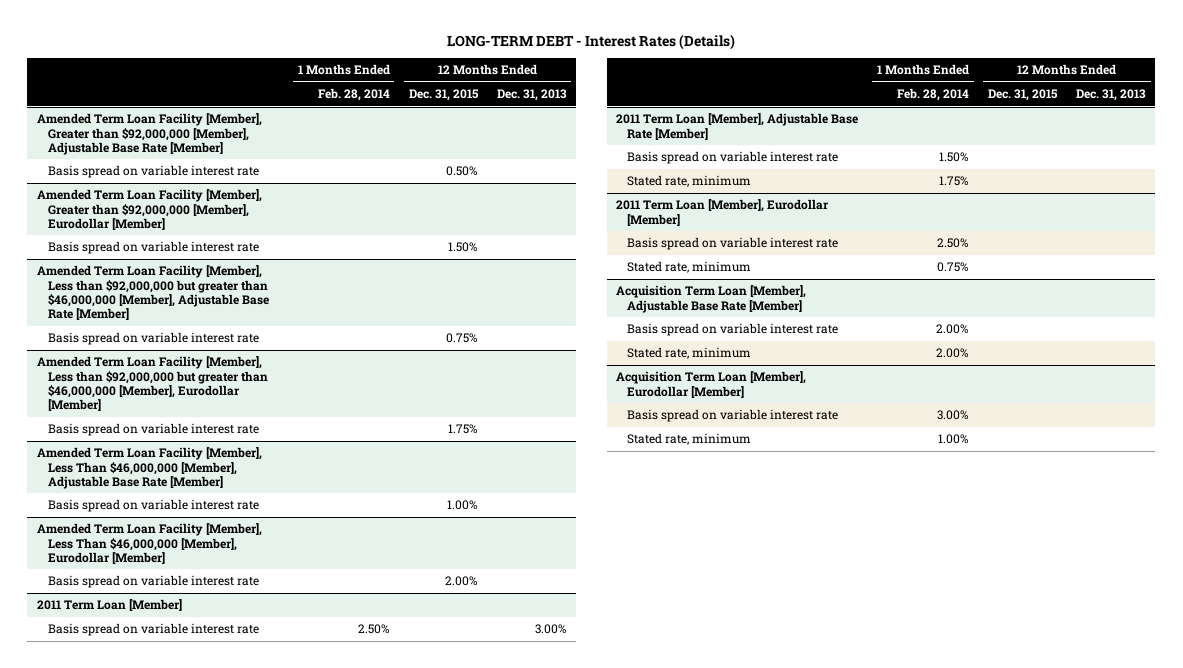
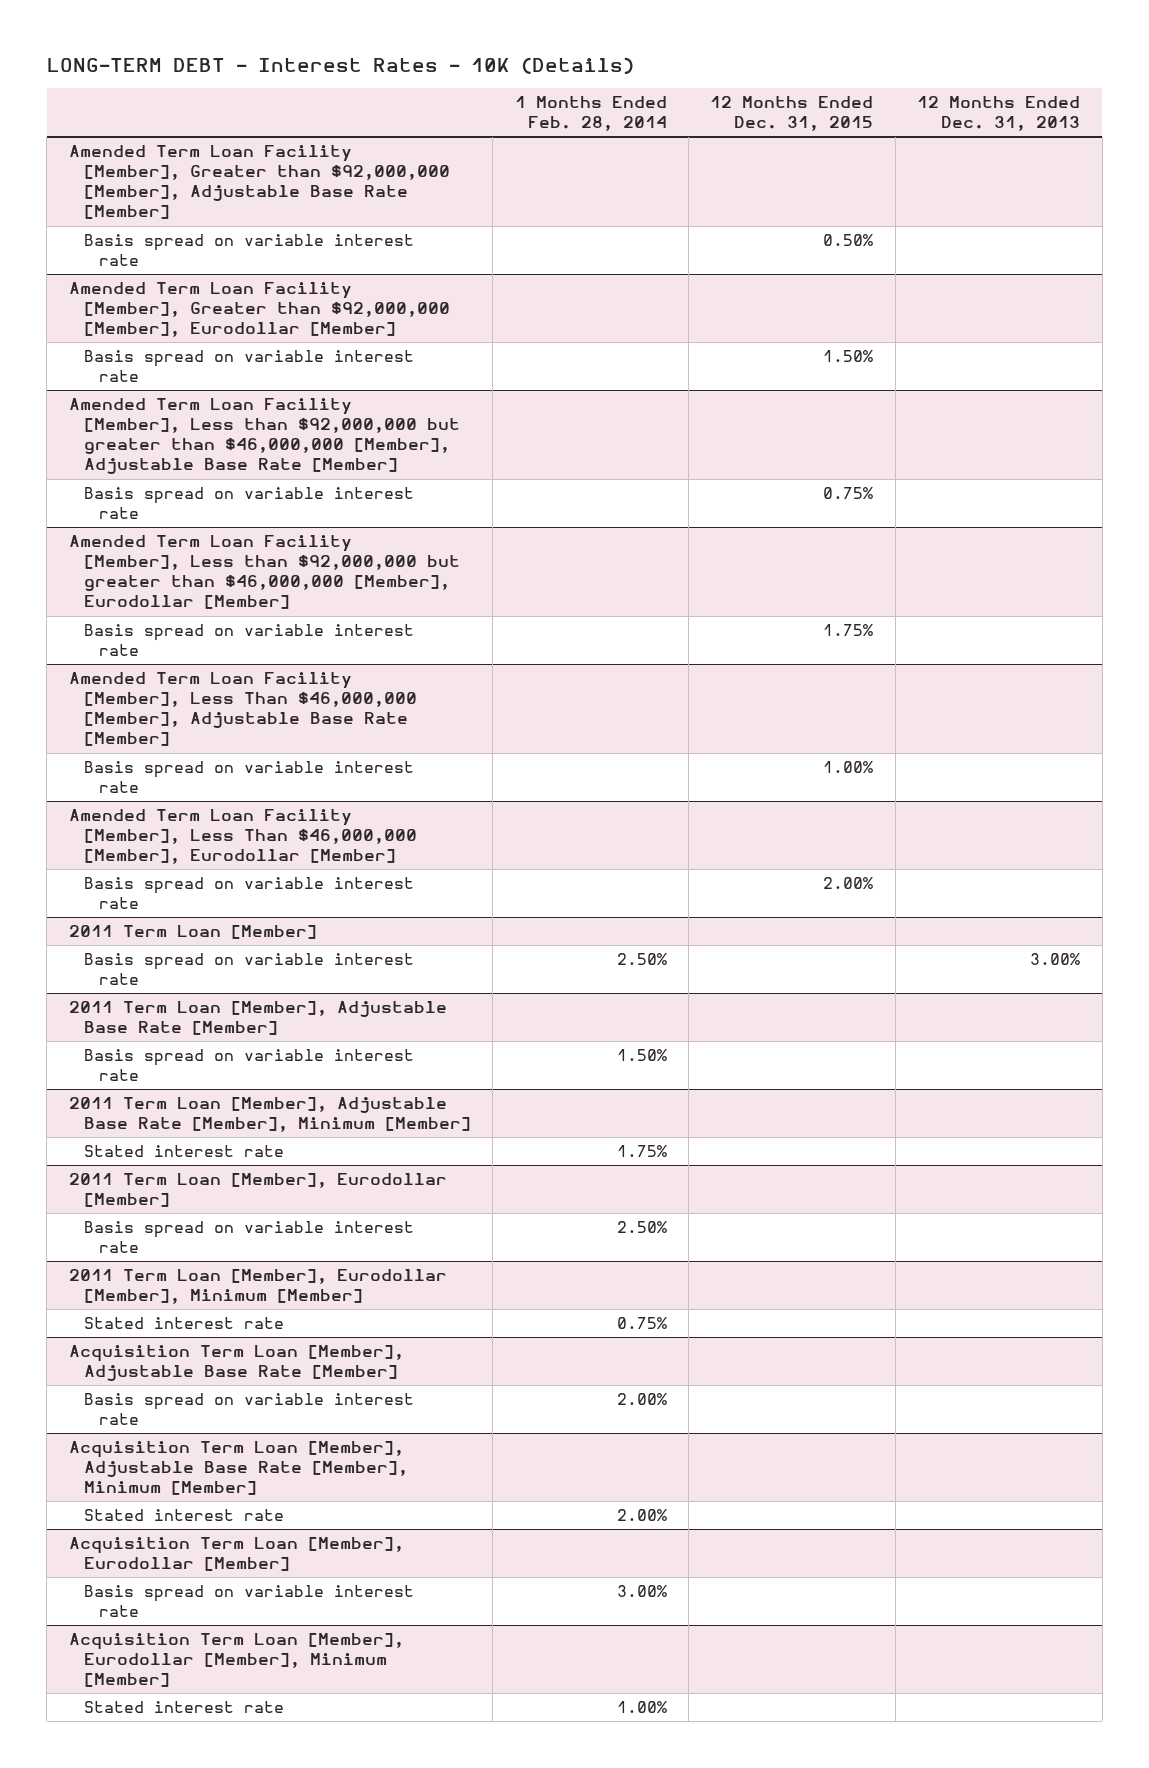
- LONG-TERM DEBT - Interest Rates (Details)
+ LONG-TERM DEBT - Interest Rates - 10K (Details)
@ 2011 Term Loan [Member], Adjustable Base Rate [Member]
- Stated rate, minimum | 1.75% | |
+ 2011 Term Loan [Member], Adjustable Base Rate [Member], Minimum [Member]
+ Stated interest rate | 1.75% | |
@ 2011 Term Loan [Member], Eurodollar [Member]
- Stated rate, minimum | 0.75% | |
+ 2011 Term Loan [Member], Eurodollar [Member], Minimum [Member]
+ Stated interest rate | 0.75% | |
@ Acquisition Term Loan [Member], Adjustable Base Rate [Member]
- Stated rate, minimum | 2.00% | |
+ Acquisition Term Loan [Member], Adjustable Base Rate [Member], Minimum [Member]
+ Stated interest rate | 2.00% | |
@ Acquisition Term Loan [Member], Eurodollar [Member]
- Stated rate, minimum | 1.00% | |
+ Acquisition Term Loan [Member], Eurodollar [Member], Minimum [Member]
+ Stated interest rate | 1.00% | |

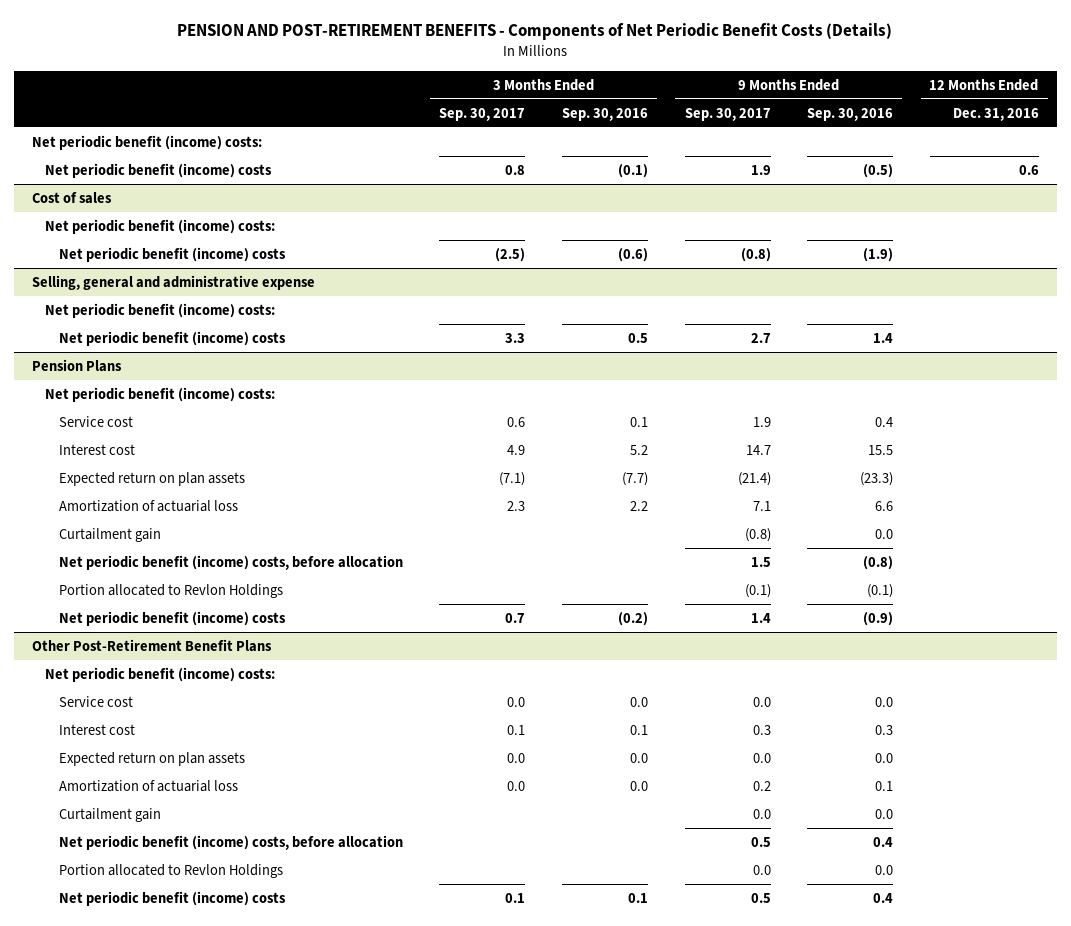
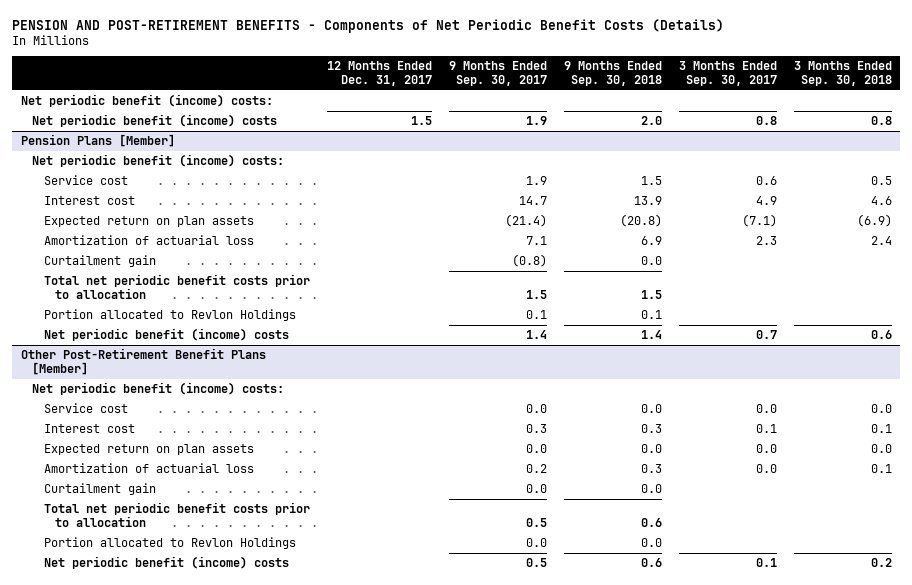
- | 3 Months Ended Sep. 30, 2017 | 3 Months Ended Sep. 30, 2016 | 9 Months Ended Sep. 30, 2017 | 9 Months Ended Sep. 30, 2016 | 12 Months Ended Dec. 31, 2016
+ | 12 Months Ended Dec. 31, 2017 | 9 Months Ended Sep. 30, 2017 | 9 Months Ended Sep. 30, 2018 | 3 Months Ended Sep. 30, 2017 | 3 Months Ended Sep. 30, 2018
- Cost of sales
- Net periodic benefit (income) costs:
- Net periodic benefit (income) costs | (2.5) | (0.6) | (0.8) | (1.9) |
- Selling, general and administrative expense
- Net periodic benefit (income) costs:
- Net periodic benefit (income) costs | 3.3 | 0.5 | 2.7 | 1.4 |
- Pension Plans
+ Pension Plans [Member]
- Net periodic benefit (income) costs, before allocation | | | 1.5 | (0.8) |
- Portion allocated to Revlon Holdings | | | (0.1) | (0.1) |
+ Total net periodic benefit costs prior to allocation | | 1.5 | 1.5 | |
+ Portion allocated to Revlon Holdings | | 0.1 | 0.1 | |
- Other Post-Retirement Benefit Plans
+ Other Post-Retirement Benefit Plans [Member]
- Net periodic benefit (income) costs, before allocation | | | 0.5 | 0.4 |
+ Total net periodic benefit costs prior to allocation | | 0.5 | 0.6 | |

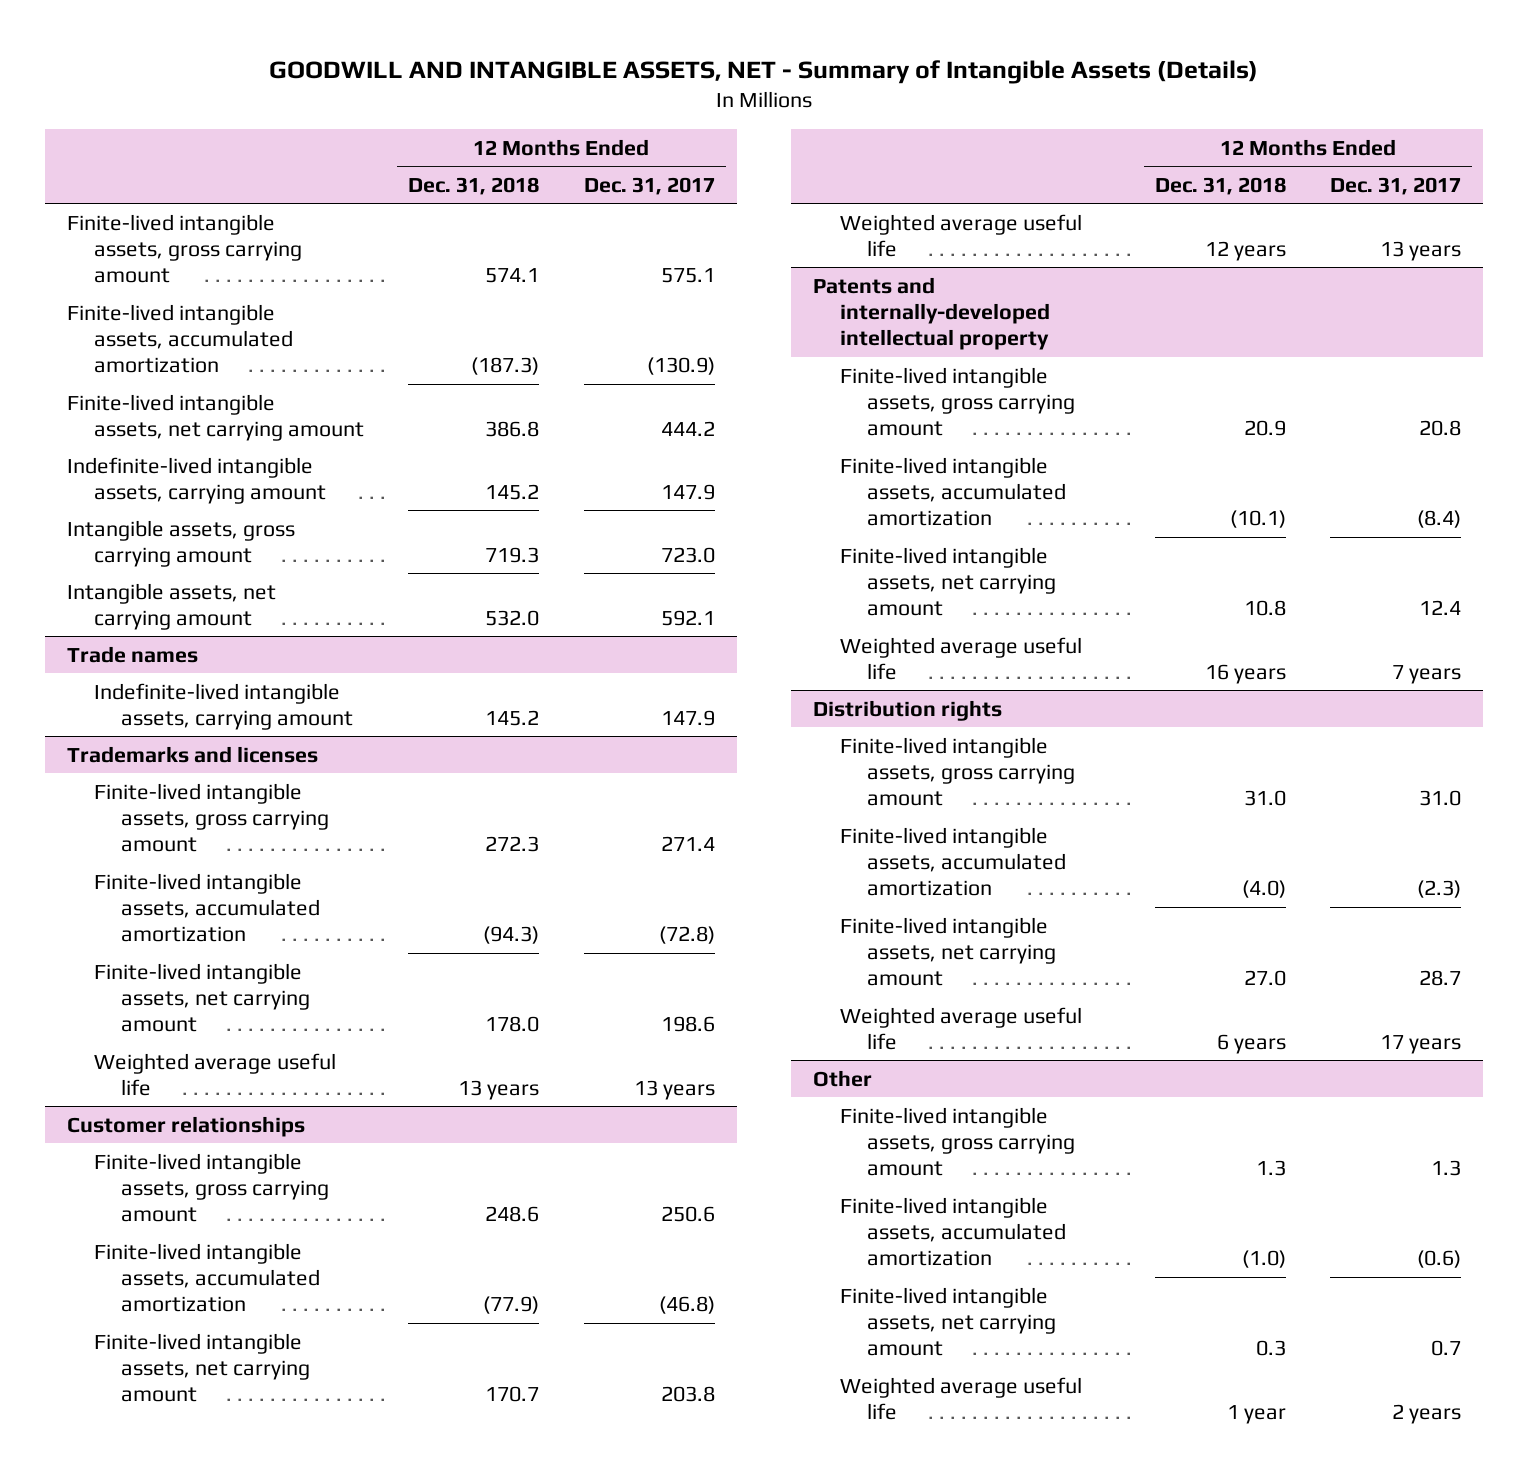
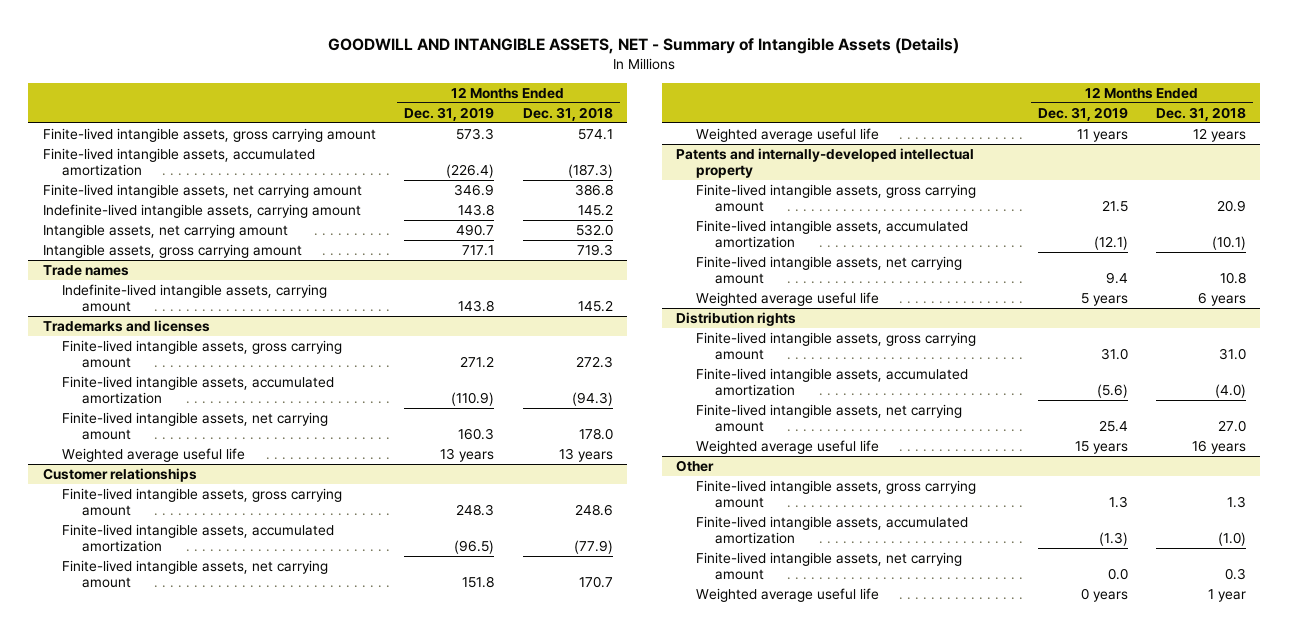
- | 12 Months Ended Dec. 31, 2018 | 12 Months Ended Dec. 31, 2017
+ | 12 Months Ended Dec. 31, 2019 | 12 Months Ended Dec. 31, 2018
moved down: Intangible assets, gross carrying amount | 717.1 | 719.3
@ Patents and internally-developed intellectual property
- Weighted average useful life | 16 years | 7 years
+ Weighted average useful life | 5 years | 6 years
@ Distribution rights
- Weighted average useful life | 6 years | 17 years
+ Weighted average useful life | 15 years | 16 years

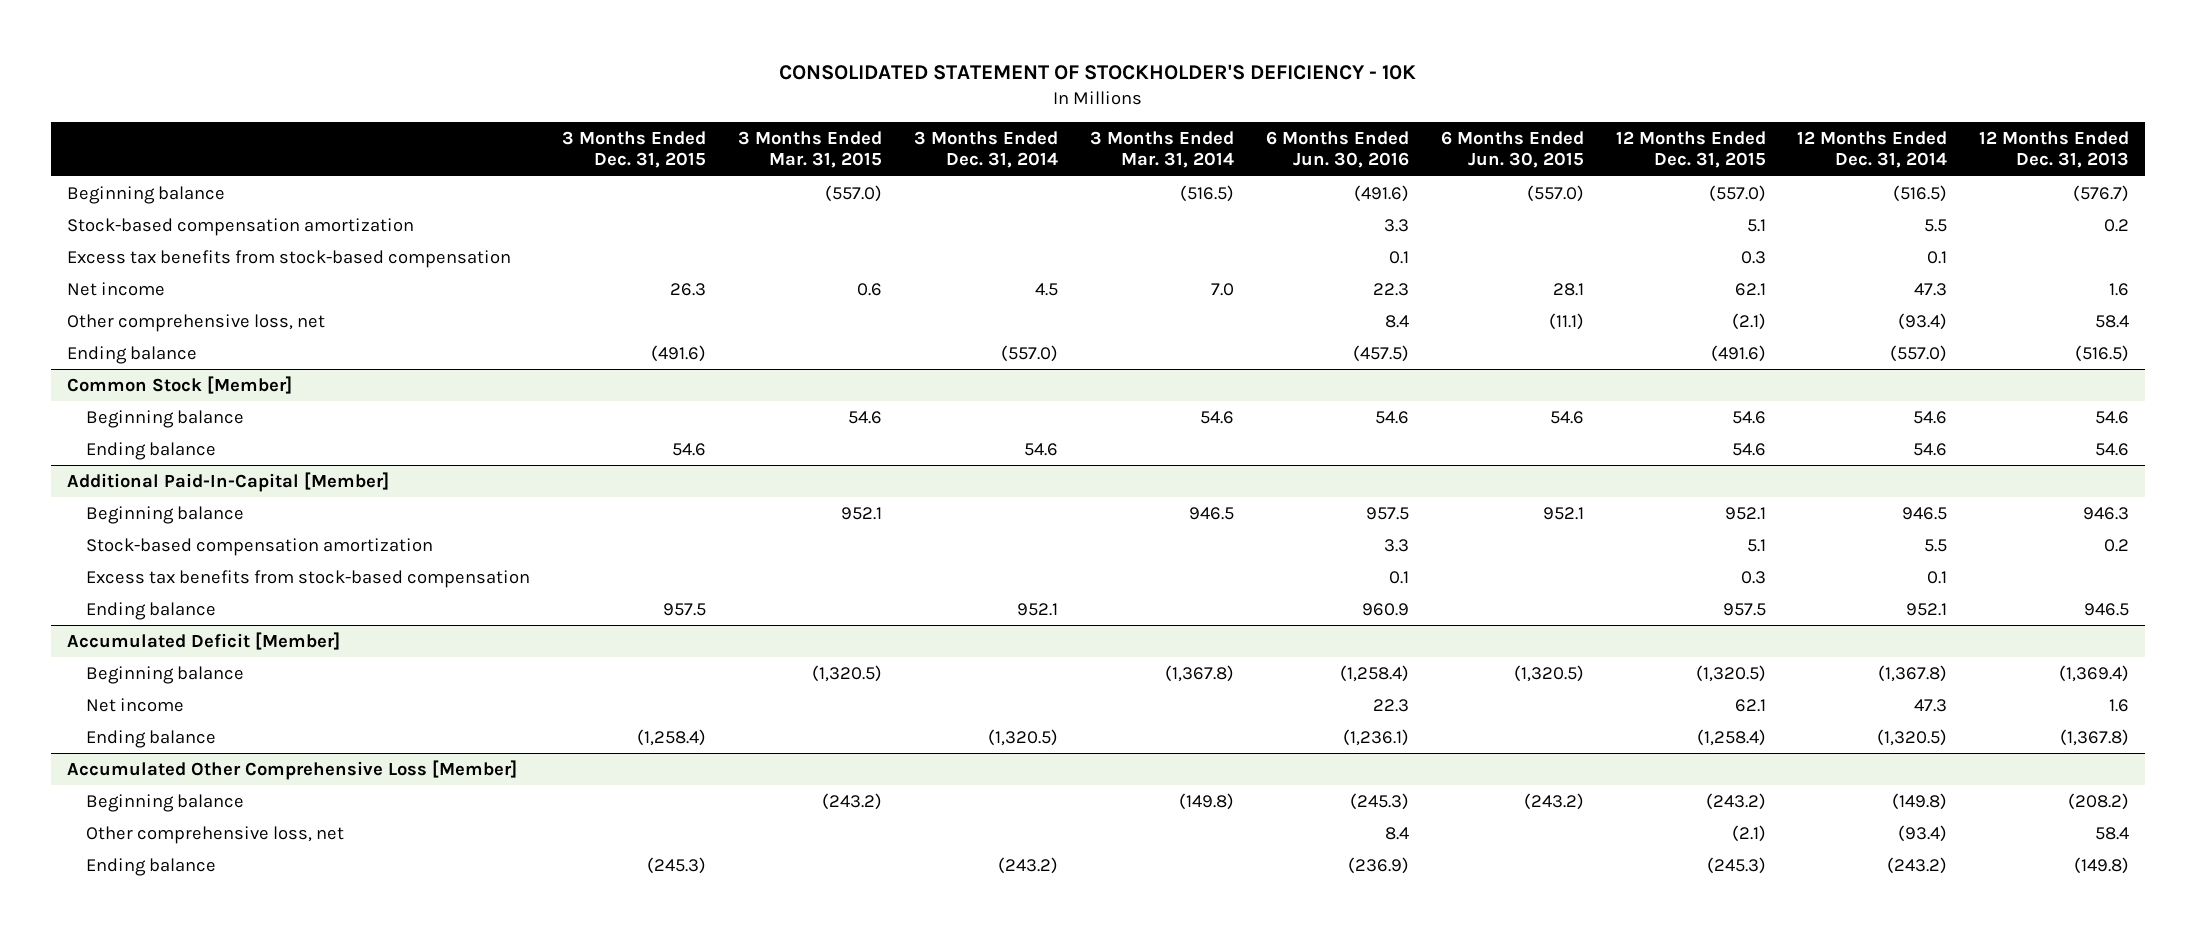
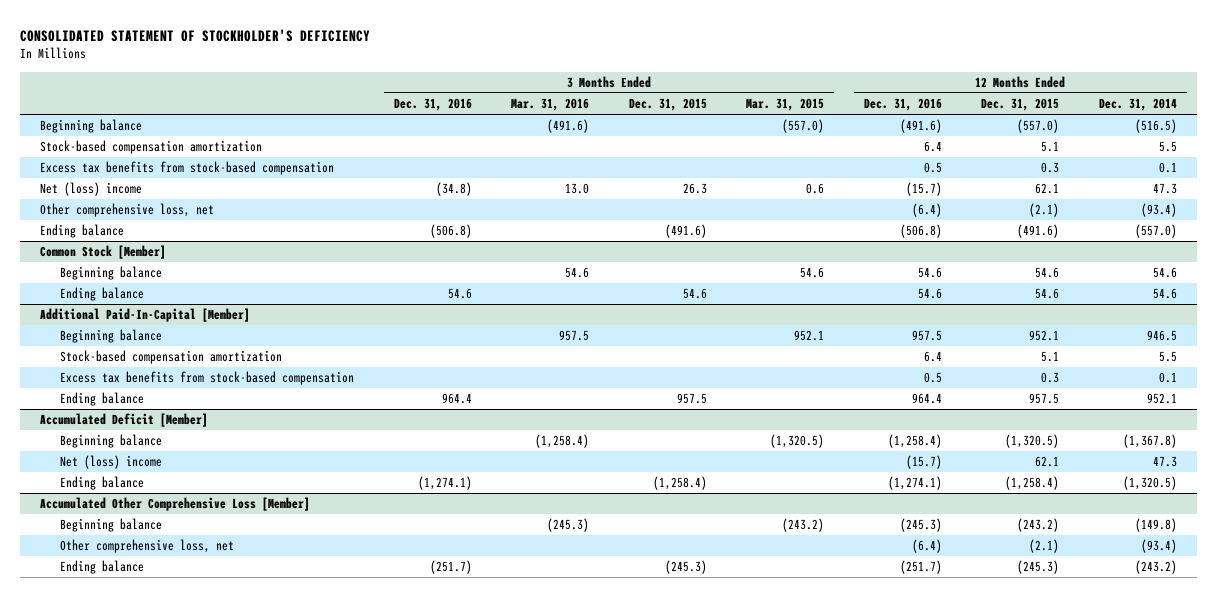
- CONSOLIDATED STATEMENT OF STOCKHOLDER'S DEFICIENCY - 10K
+ CONSOLIDATED STATEMENT OF STOCKHOLDER'S DEFICIENCY
- | 3 Months Ended Dec. 31, 2015 | 3 Months Ended Mar. 31, 2015 | 3 Months Ended Dec. 31, 2014 | 3 Months Ended Mar. 31, 2014 | 6 Months Ended Jun. 30, 2016 | 6 Months Ended Jun. 30, 2015 | 12 Months Ended Dec. 31, 2015 | 12 Months Ended Dec. 31, 2014 | 12 Months Ended Dec. 31, 2013
+ | 3 Months Ended Dec. 31, 2016 | 3 Months Ended Mar. 31, 2016 | 3 Months Ended Dec. 31, 2015 | 3 Months Ended Mar. 31, 2015 | 12 Months Ended Dec. 31, 2016 | 12 Months Ended Dec. 31, 2015 | 12 Months Ended Dec. 31, 2014
- Net income | 26.3 | 0.6 | 4.5 | 7.0 | 22.3 | 28.1 | 62.1 | 47.3 | 1.6
+ Net (loss) income | (34.8) | 13.0 | 26.3 | 0.6 | (15.7) | 62.1 | 47.3
@ Accumulated Deficit [Member]
- Net income | | | | | 22.3 | | 62.1 | 47.3 | 1.6
+ Net (loss) income | | | | | (15.7) | 62.1 | 47.3

